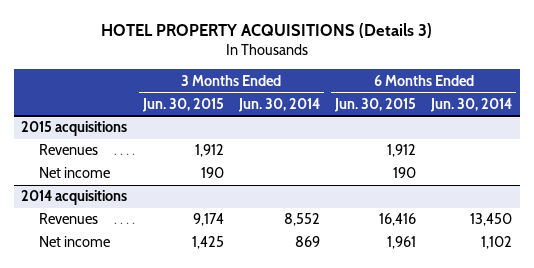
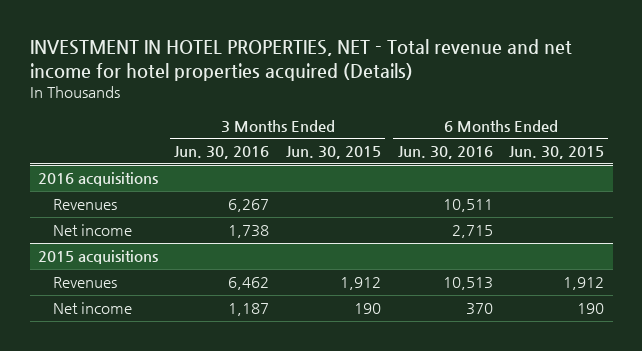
- HOTEL PROPERTY ACQUISITIONS (Details 3)
+ INVESTMENT IN HOTEL PROPERTIES, NET - Total revenue and net income for hotel properties acquired (Details)
- | 3 Months Ended Jun. 30, 2015 | 3 Months Ended Jun. 30, 2014 | 6 Months Ended Jun. 30, 2015 | 6 Months Ended Jun. 30, 2014
+ | 3 Months Ended Jun. 30, 2016 | 3 Months Ended Jun. 30, 2015 | 6 Months Ended Jun. 30, 2016 | 6 Months Ended Jun. 30, 2015
+ 2016 acquisitions
+ Revenues | 6,267 | | 10,511 |
+ Net income | 1,738 | | 2,715 |
- 2014 acquisitions
- Revenues | 9,174 | 8,552 | 16,416 | 13,450
- Net income | 1,425 | 869 | 1,961 | 1,102

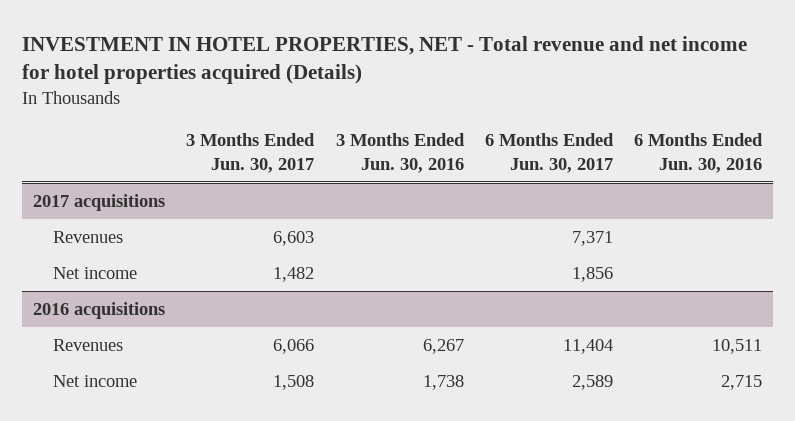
- | 3 Months Ended Jun. 30, 2016 | 3 Months Ended Jun. 30, 2015 | 6 Months Ended Jun. 30, 2016 | 6 Months Ended Jun. 30, 2015
+ | 3 Months Ended Jun. 30, 2017 | 3 Months Ended Jun. 30, 2016 | 6 Months Ended Jun. 30, 2017 | 6 Months Ended Jun. 30, 2016
+ 2017 acquisitions
+ Revenues | 6,603 | | 7,371 |
+ Net income | 1,482 | | 1,856 |
- 2015 acquisitions
- Revenues | 6,462 | 1,912 | 10,513 | 1,912
- Net income | 1,187 | 190 | 370 | 190

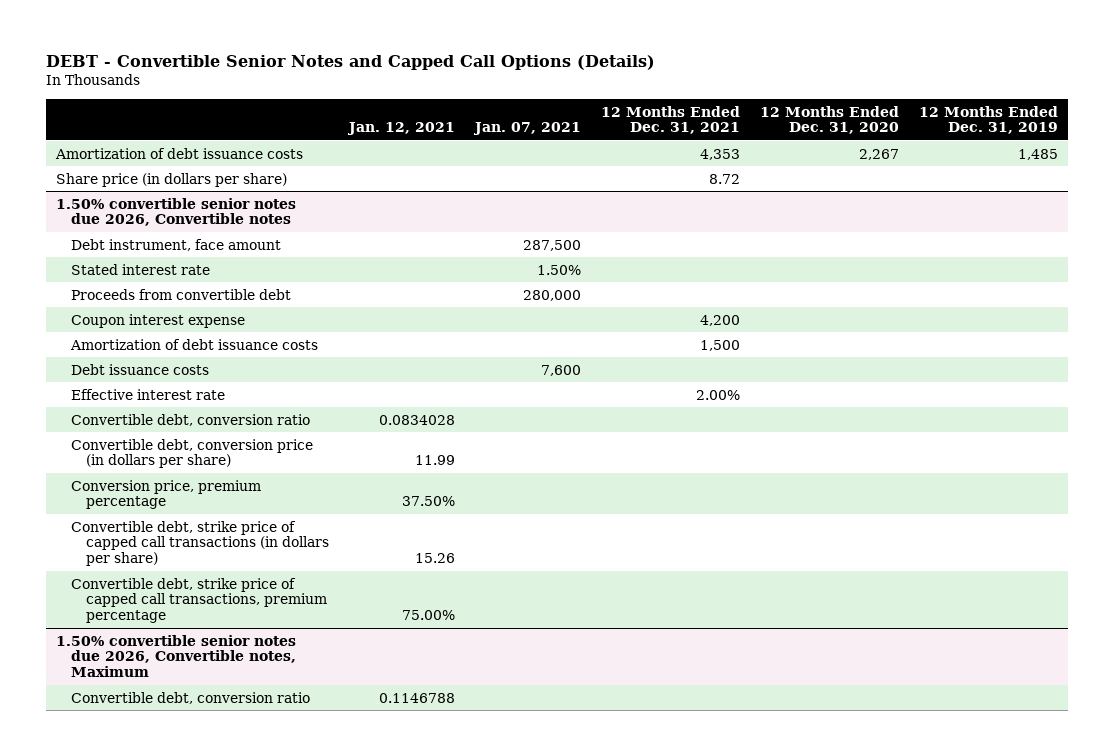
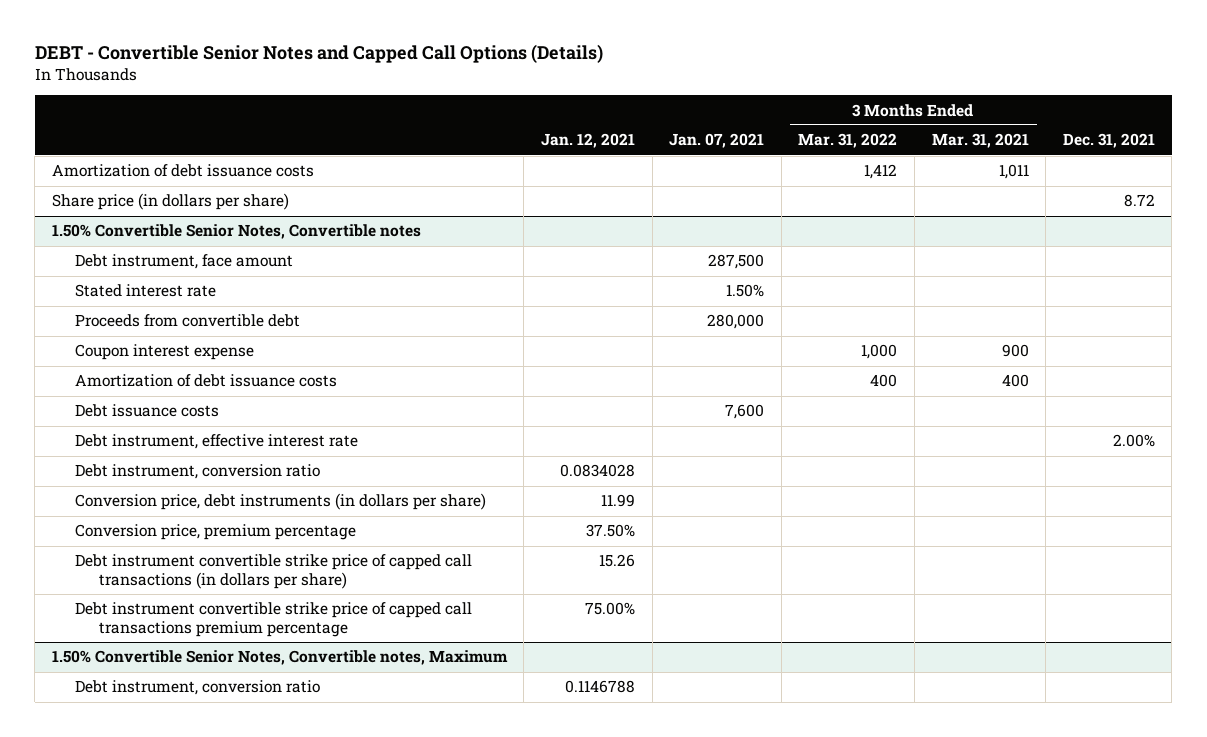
- | Jan. 12, 2021 | Jan. 07, 2021 | 12 Months Ended Dec. 31, 2021 | 12 Months Ended Dec. 31, 2020 | 12 Months Ended Dec. 31, 2019
+ | Jan. 12, 2021 | Jan. 07, 2021 | 3 Months Ended Mar. 31, 2022 | 3 Months Ended Mar. 31, 2021 | Dec. 31, 2021
- 1.50% convertible senior notes due 2026, Convertible notes
+ 1.50% Convertible Senior Notes, Convertible notes
- Effective interest rate | | | 2.00% | |
- Convertible debt, conversion ratio | 0.0834028 | | | |
- Convertible debt, conversion price (in dollars per share) | 11.99 | | | |
+ Debt instrument, effective interest rate | | | | | 2.00%
+ Debt instrument, conversion ratio | 0.0834028 | | | |
+ Conversion price, debt instruments (in dollars per share) | 11.99 | | | |
- Convertible debt, strike price of capped call transactions (in dollars per share) | 15.26 | | | |
- Convertible debt, strike price of capped call transactions, premium percentage | 75.00% | | | |
- 1.50% convertible senior notes due 2026, Convertible notes, Maximum
- Convertible debt, conversion ratio | 0.1146788 | | | |
+ Debt instrument convertible strike price of capped call transactions (in dollars per share) | 15.26 | | | |
+ Debt instrument convertible strike price of capped call transactions premium percentage | 75.00% | | | |
+ 1.50% Convertible Senior Notes, Convertible notes, Maximum
+ Debt instrument, conversion ratio | 0.1146788 | | | |

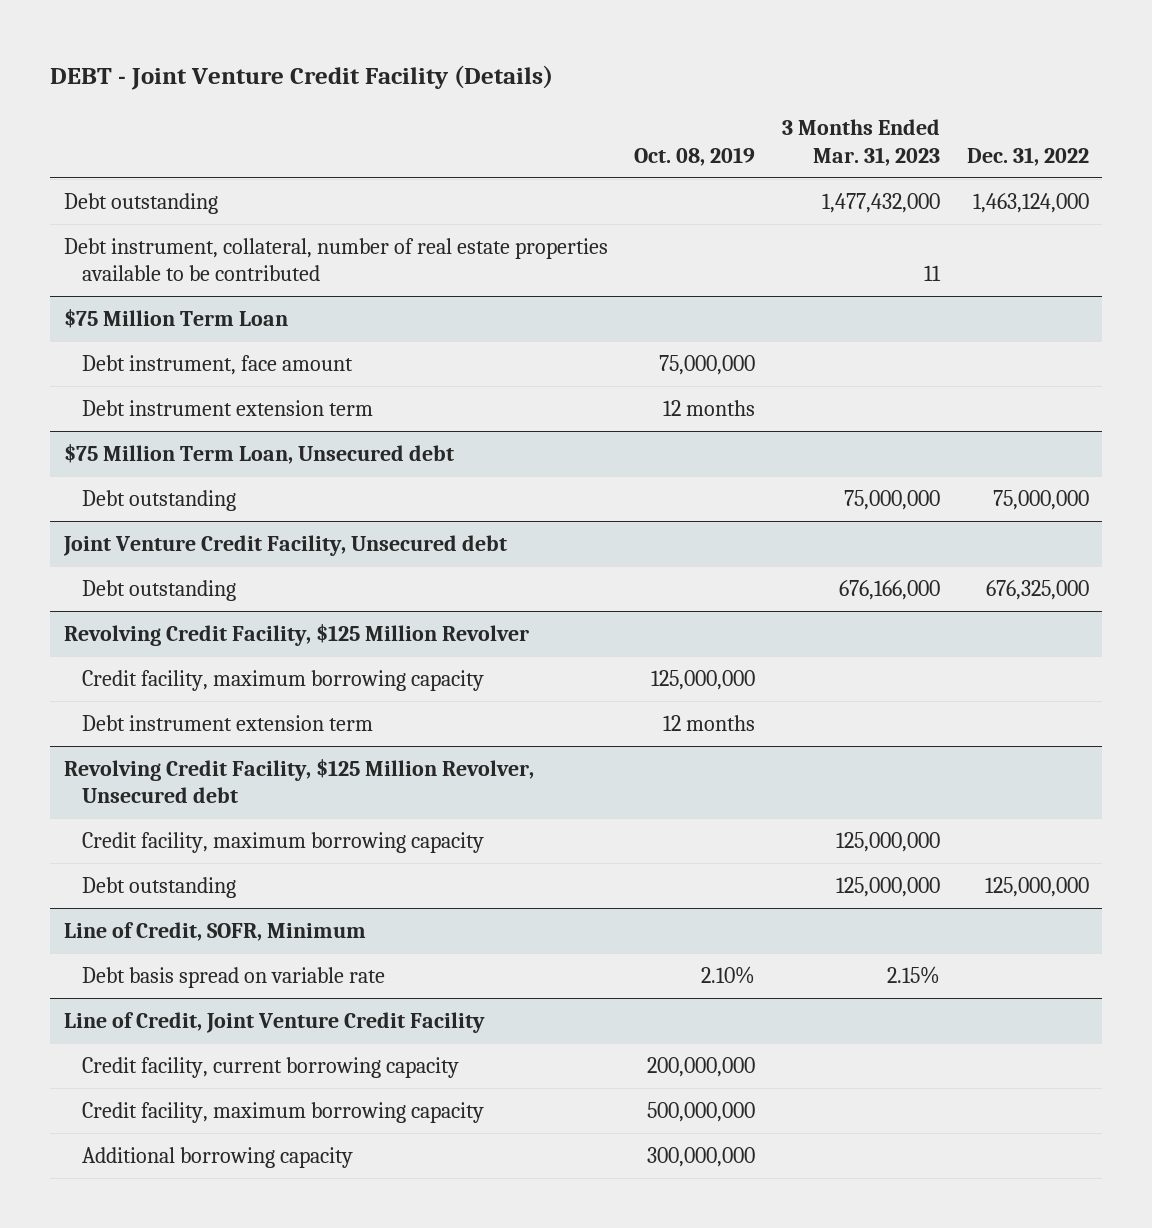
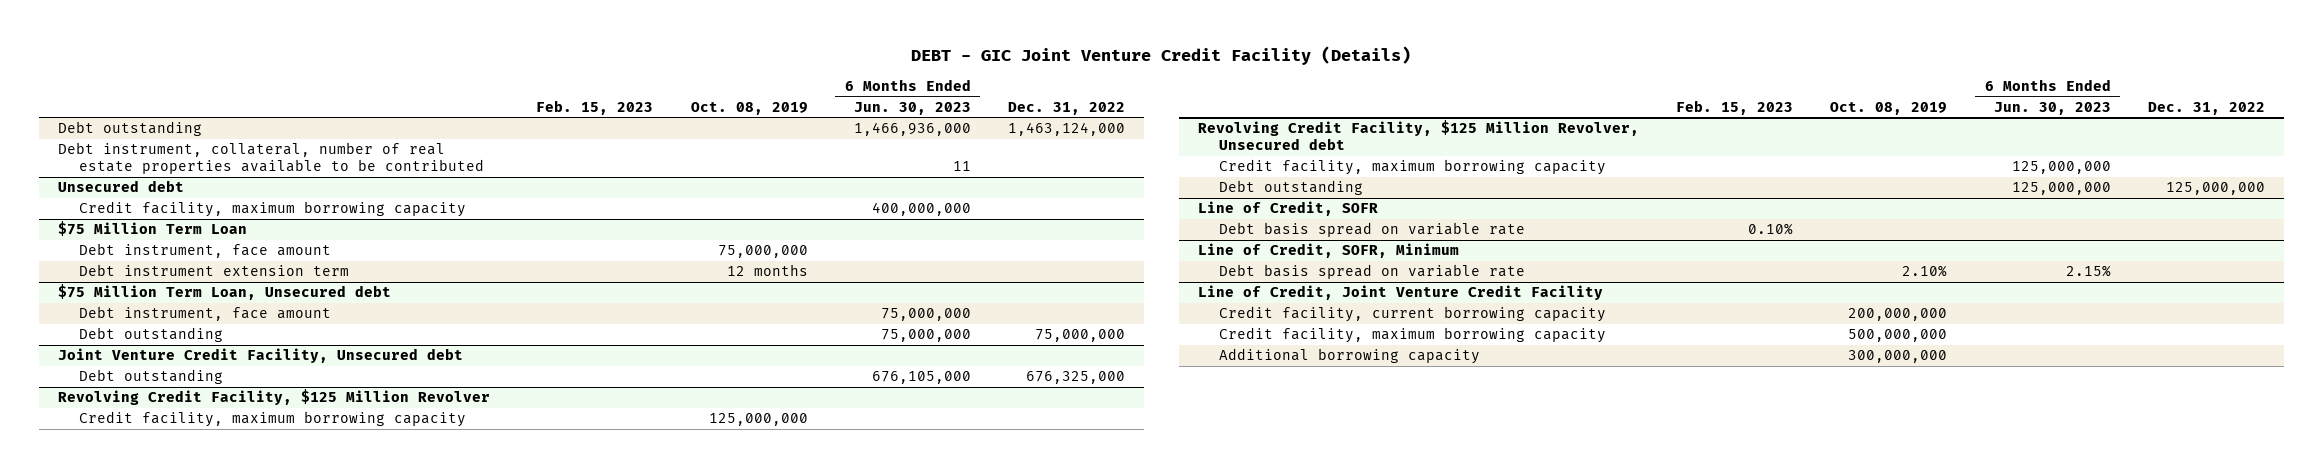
- DEBT - Joint Venture Credit Facility (Details)
+ DEBT - GIC Joint Venture Credit Facility (Details)
- | Oct. 08, 2019 | 3 Months Ended Mar. 31, 2023 | Dec. 31, 2022
+ | Feb. 15, 2023 | Oct. 08, 2019 | 6 Months Ended Jun. 30, 2023 | Dec. 31, 2022
+ Unsecured debt
+ Credit facility, maximum borrowing capacity | | | 400,000,000 |
@ $75 Million Term Loan, Unsecured debt
+ Debt instrument, face amount | | | 75,000,000 |
@ Revolving Credit Facility, $125 Million Revolver
- Debt instrument extension term | 12 months | |
+ Line of Credit, SOFR
+ Debt basis spread on variable rate | 0.10% | | |

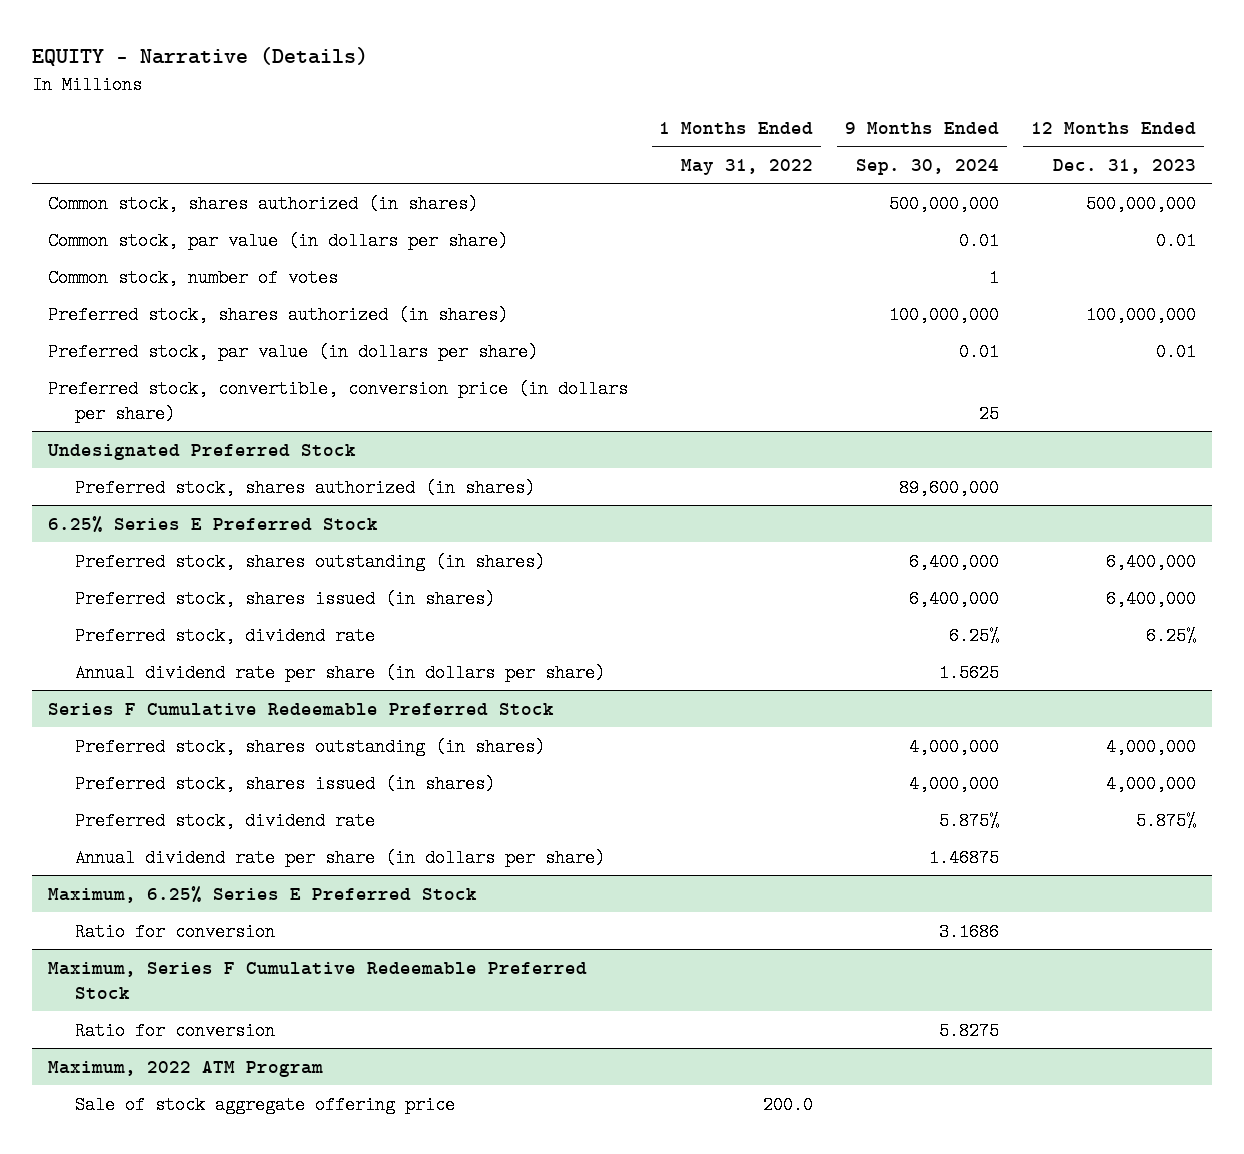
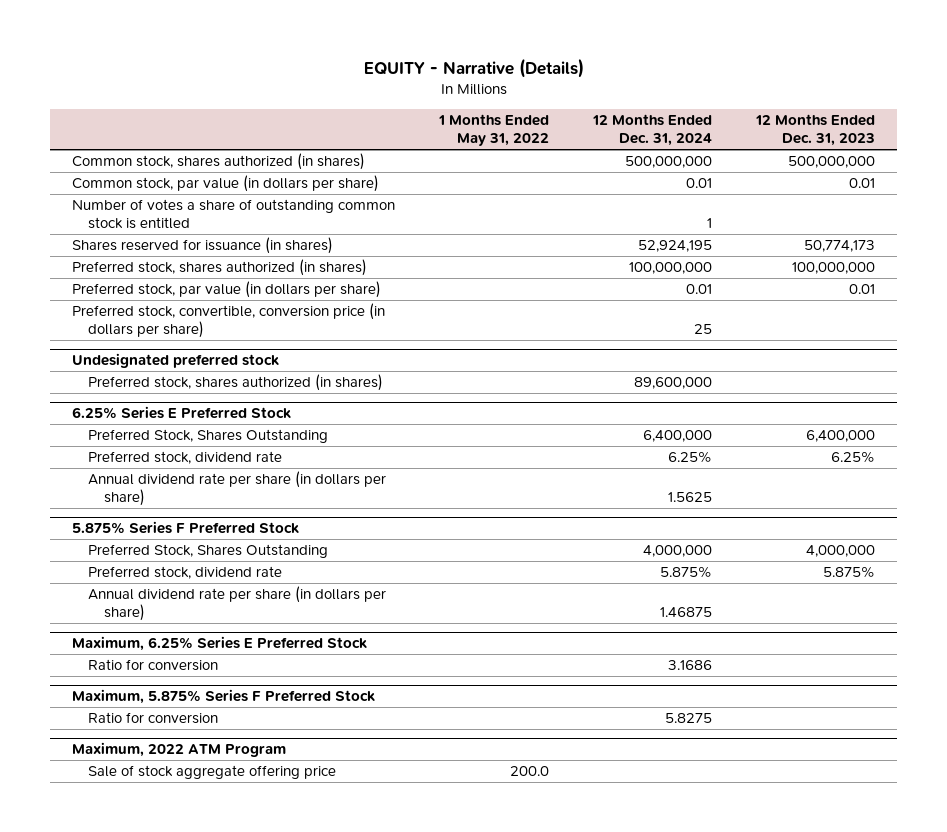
- | 1 Months Ended May 31, 2022 | 9 Months Ended Sep. 30, 2024 | 12 Months Ended Dec. 31, 2023
+ | 1 Months Ended May 31, 2022 | 12 Months Ended Dec. 31, 2024 | 12 Months Ended Dec. 31, 2023
- Common stock, number of votes | | 1 |
+ Number of votes a share of outstanding common stock is entitled | | 1 |
+ Shares reserved for issuance (in shares) | | 52,924,195 | 50,774,173
- Undesignated Preferred Stock
+ Undesignated preferred stock
@ 6.25% Series E Preferred Stock
- Preferred stock, shares outstanding (in shares) | | 6,400,000 | 6,400,000
- Preferred stock, shares issued (in shares) | | 6,400,000 | 6,400,000
+ Preferred Stock, Shares Outstanding | | 6,400,000 | 6,400,000
- Series F Cumulative Redeemable Preferred Stock
- Preferred stock, shares outstanding (in shares) | | 4,000,000 | 4,000,000
- Preferred stock, shares issued (in shares) | | 4,000,000 | 4,000,000
+ 5.875% Series F Preferred Stock
+ Preferred Stock, Shares Outstanding | | 4,000,000 | 4,000,000
- Maximum, Series F Cumulative Redeemable Preferred Stock
+ Maximum, 5.875% Series F Preferred Stock

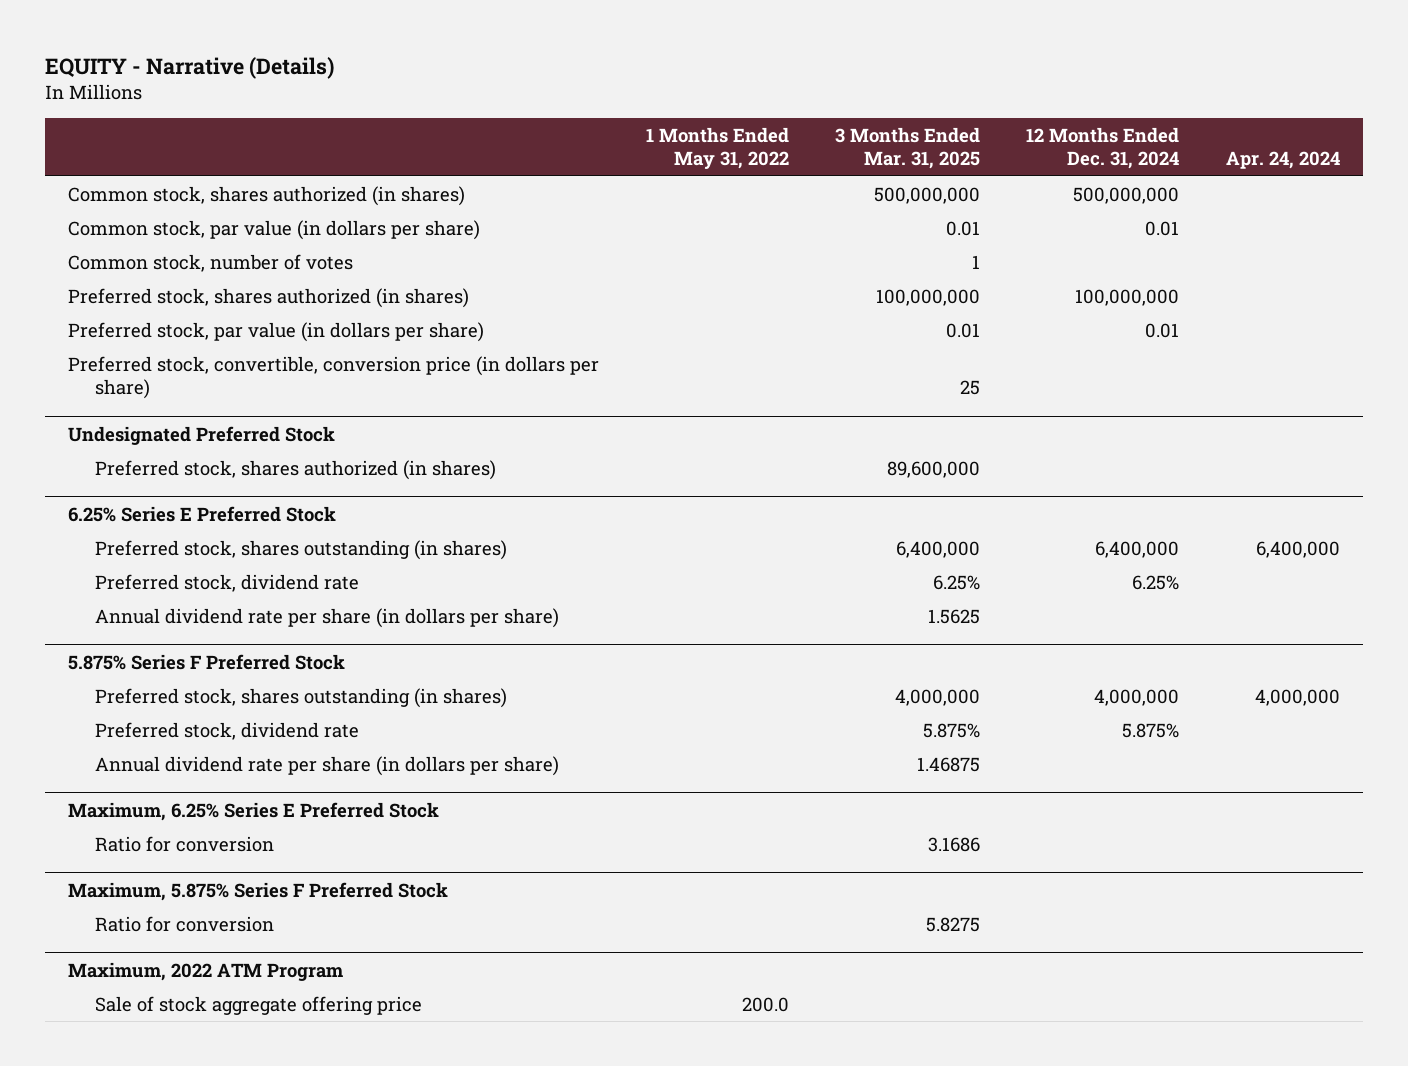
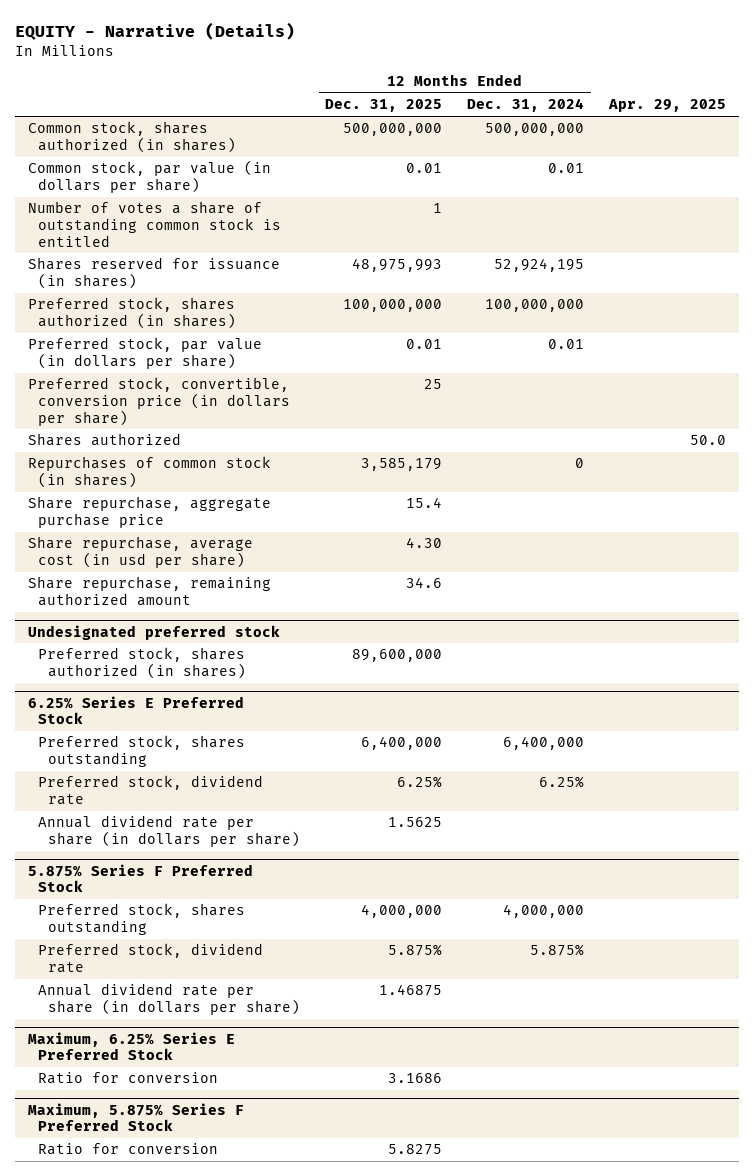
- | 1 Months Ended May 31, 2022 | 3 Months Ended Mar. 31, 2025 | 12 Months Ended Dec. 31, 2024 | Apr. 24, 2024
+ | 12 Months Ended Dec. 31, 2025 | 12 Months Ended Dec. 31, 2024 | Apr. 29, 2025
- Common stock, number of votes | | 1 | |
+ Number of votes a share of outstanding common stock is entitled | 1 | |
+ Shares reserved for issuance (in shares) | 48,975,993 | 52,924,195 |
- Undesignated Preferred Stock
+ Shares authorized | | | 50.0
+ Repurchases of common stock (in shares) | 3,585,179 | 0 |
+ Share repurchase, aggregate purchase price | 15.4 | |
+ Share repurchase, average cost (in usd per share) | 4.30 | |
+ Share repurchase, remaining authorized amount | 34.6 | |
+ Undesignated preferred stock
@ 6.25% Series E Preferred Stock
- Preferred stock, shares outstanding (in shares) | | 6,400,000 | 6,400,000 | 6,400,000
+ Preferred stock, shares outstanding | 6,400,000 | 6,400,000 |
@ 5.875% Series F Preferred Stock
- Preferred stock, shares outstanding (in shares) | | 4,000,000 | 4,000,000 | 4,000,000
+ Preferred stock, shares outstanding | 4,000,000 | 4,000,000 |
- Maximum, 2022 ATM Program
- Sale of stock aggregate offering price | 200.0 | | |

